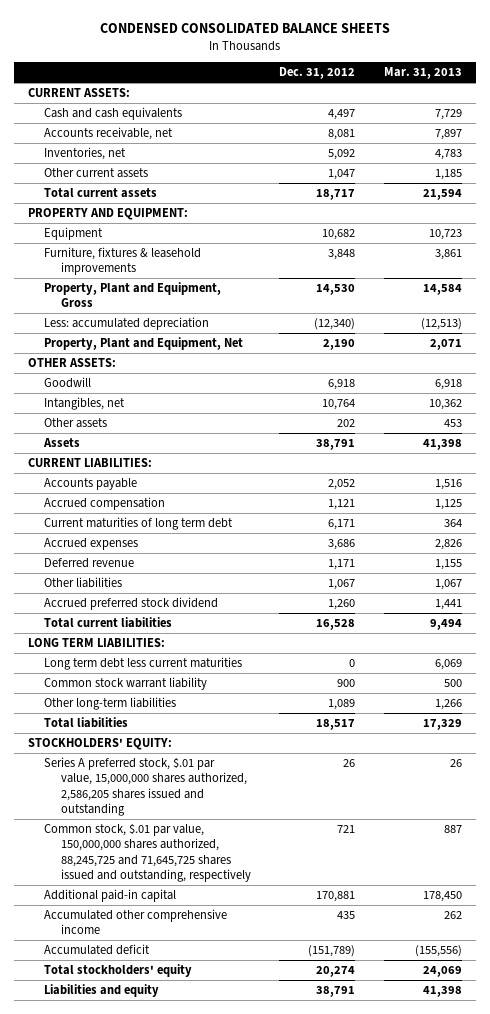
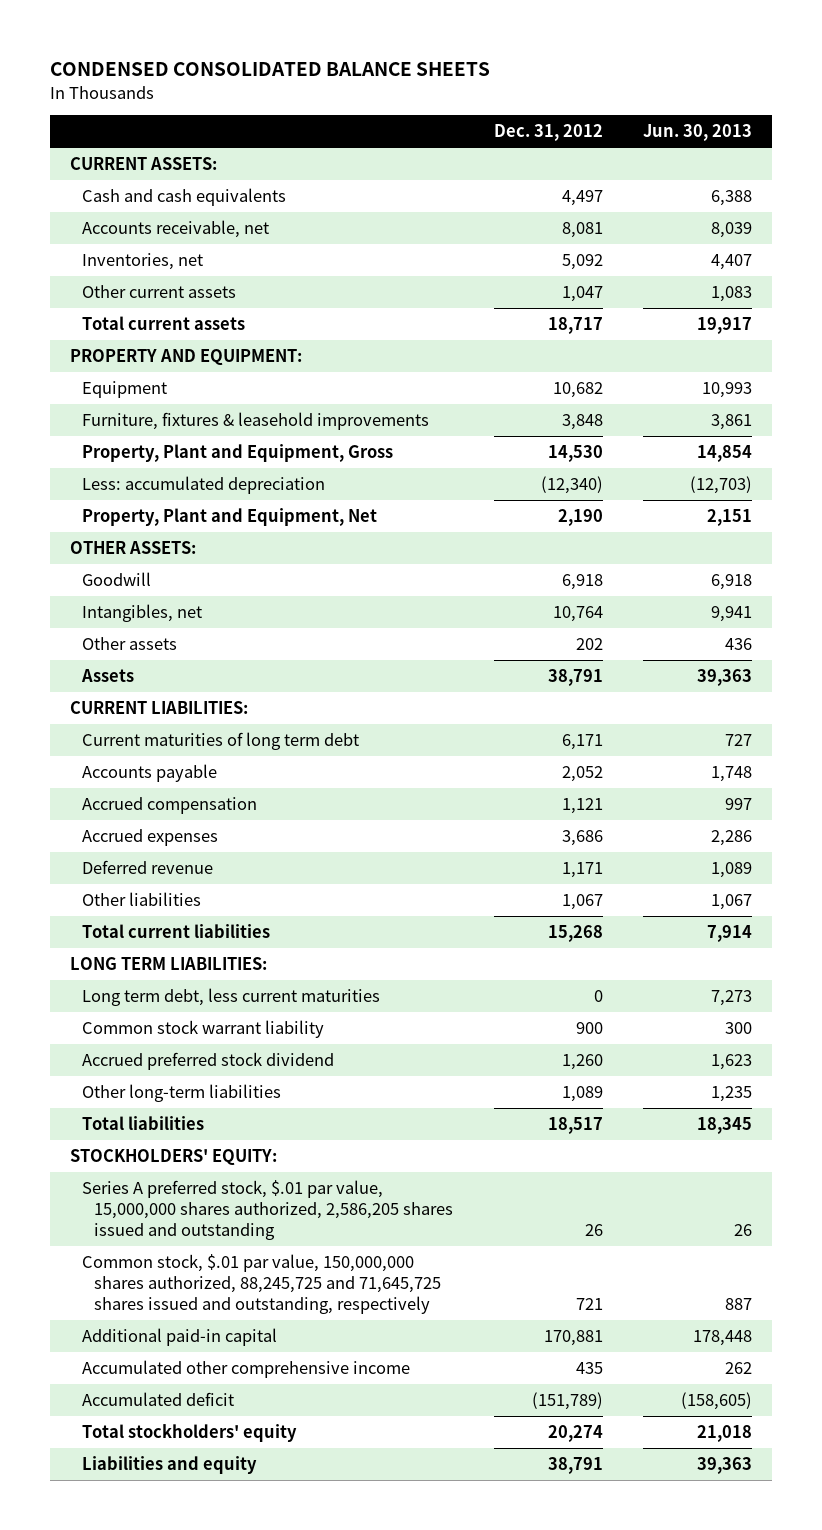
- | Dec. 31, 2012 | Mar. 31, 2013
+ | Dec. 31, 2012 | Jun. 30, 2013
moved up: Current maturities of long term debt | 6,171 | 727
- Total current liabilities | 16,528 | 9,494
+ Total current liabilities | 15,268 | 7,914
- Long term debt less current maturities | 0 | 6,069
+ Long term debt, less current maturities | 0 | 7,273
moved down: Accrued preferred stock dividend | 1,260 | 1,623

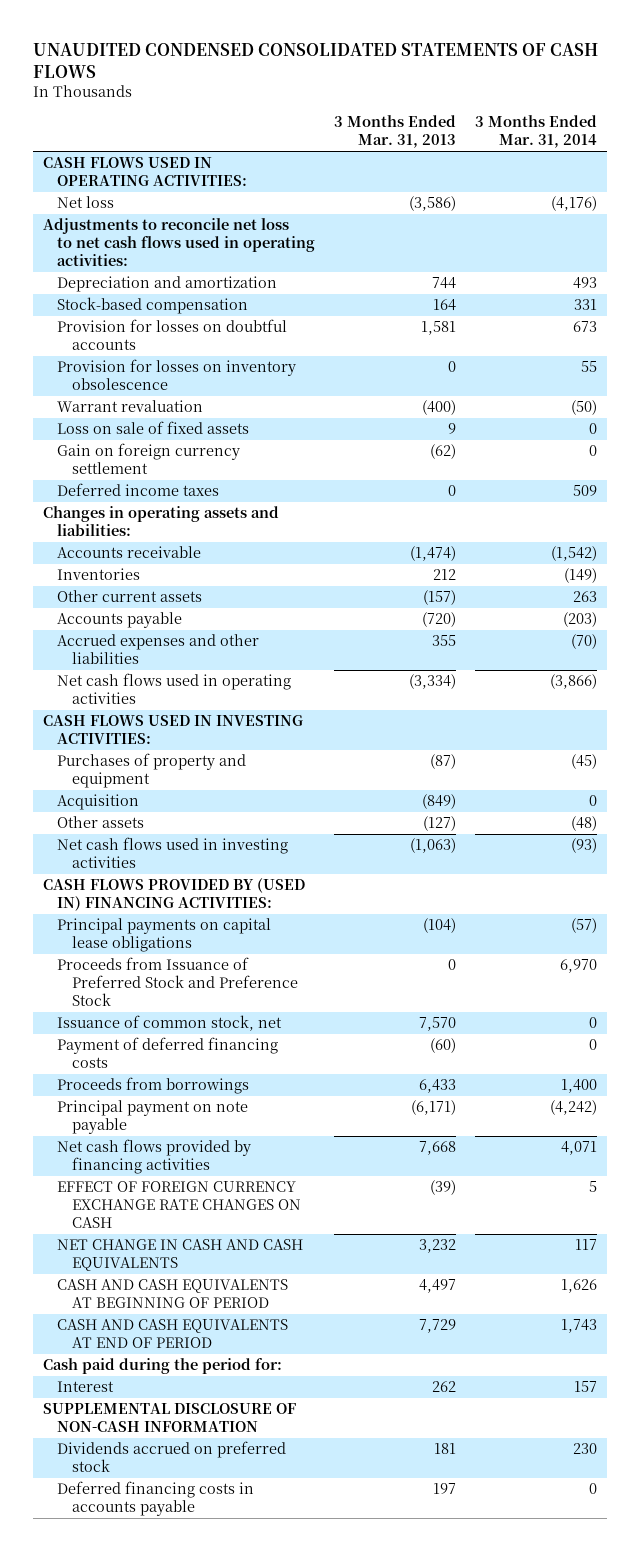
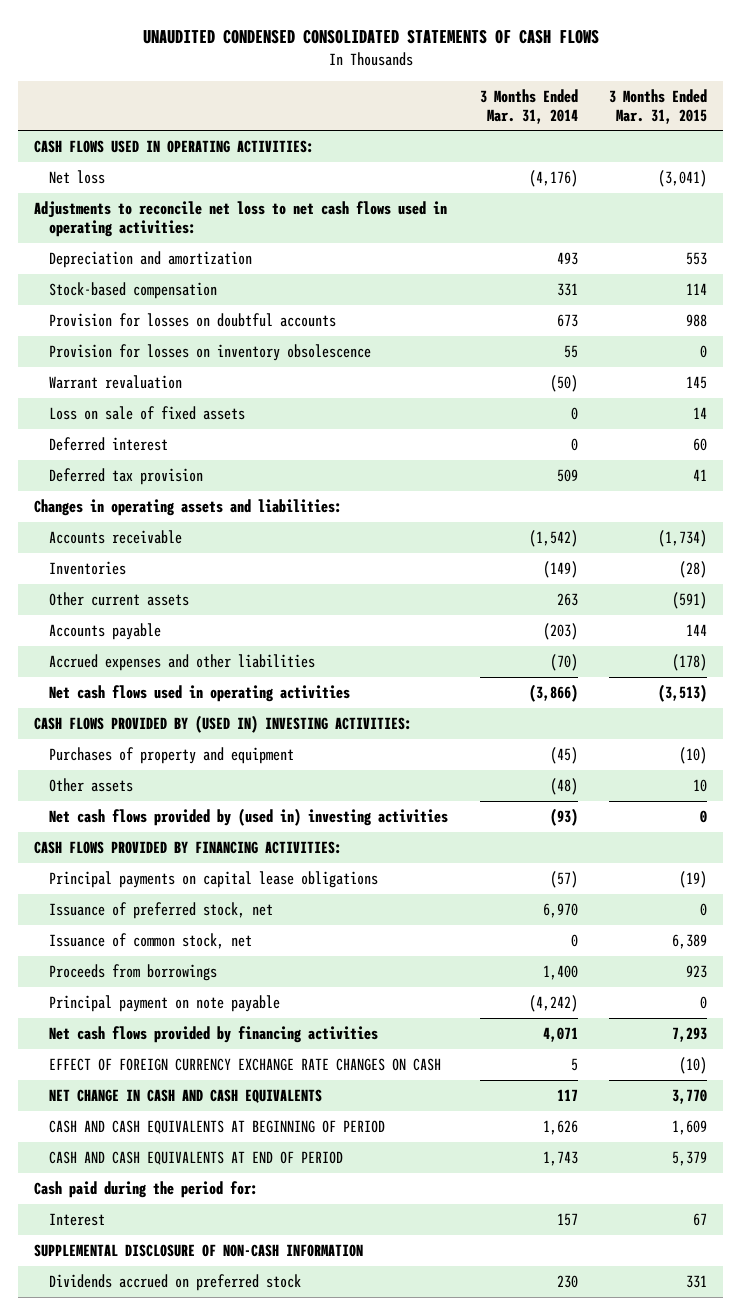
- | 3 Months Ended Mar. 31, 2013 | 3 Months Ended Mar. 31, 2014
+ | 3 Months Ended Mar. 31, 2014 | 3 Months Ended Mar. 31, 2015
- Gain on foreign currency settlement | (62) | 0
- Deferred income taxes | 0 | 509
+ Deferred interest | 0 | 60
+ Deferred tax provision | 509 | 41
- CASH FLOWS USED IN INVESTING ACTIVITIES:
+ CASH FLOWS PROVIDED BY (USED IN) INVESTING ACTIVITIES:
- Acquisition | (849) | 0
- Net cash flows used in investing activities | (1,063) | (93)
- CASH FLOWS PROVIDED BY (USED IN) FINANCING ACTIVITIES:
+ Net cash flows provided by (used in) investing activities | (93) | 0
+ CASH FLOWS PROVIDED BY FINANCING ACTIVITIES:
- Proceeds from Issuance of Preferred Stock and Preference Stock | 0 | 6,970
+ Issuance of preferred stock, net | 6,970 | 0
- Payment of deferred financing costs | (60) | 0
- Deferred financing costs in accounts payable | 197 | 0

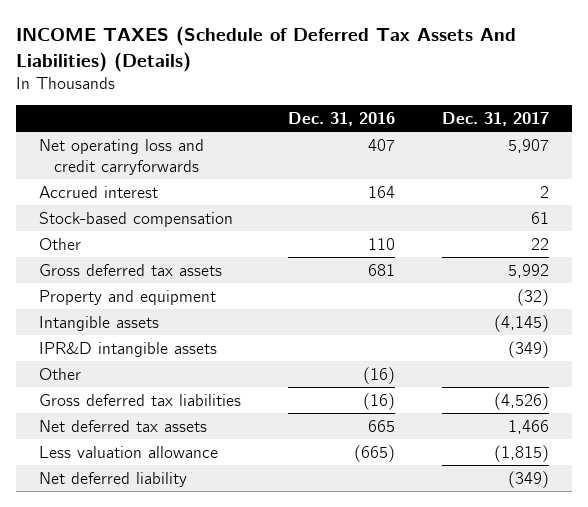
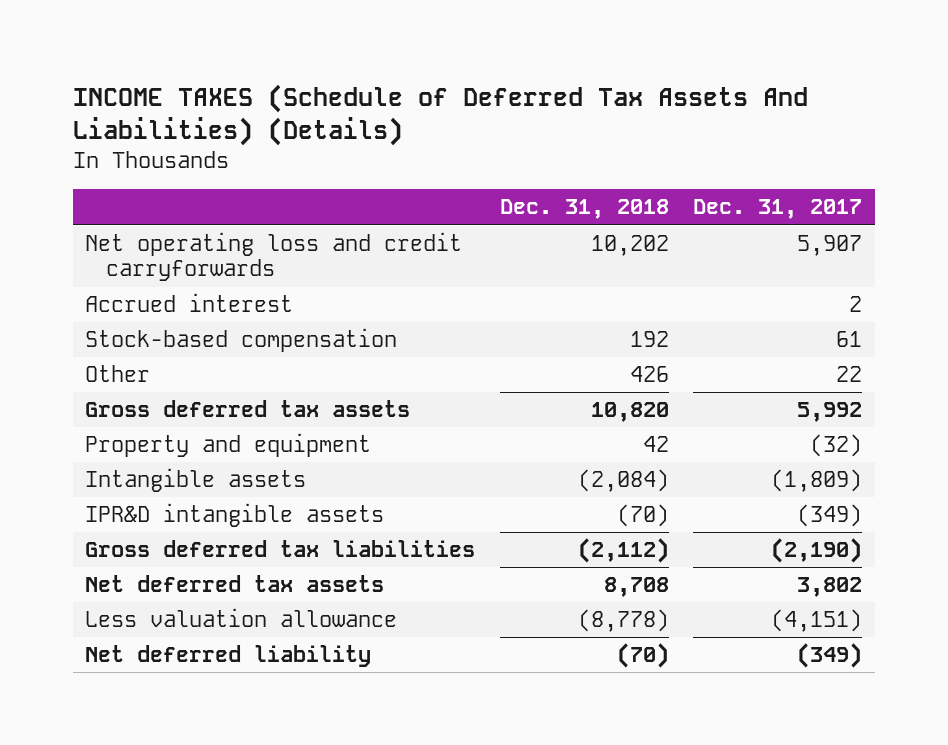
- | Dec. 31, 2016 | Dec. 31, 2017
+ | Dec. 31, 2018 | Dec. 31, 2017
- Intangible assets | | (4,145)
+ Intangible assets | (2,084) | (1,809)
- Other | (16) |
- Gross deferred tax liabilities | (16) | (4,526)
- Net deferred tax assets | 665 | 1,466
- Less valuation allowance | (665) | (1,815)
+ Gross deferred tax liabilities | (2,112) | (2,190)
+ Net deferred tax assets | 8,708 | 3,802
+ Less valuation allowance | (8,778) | (4,151)

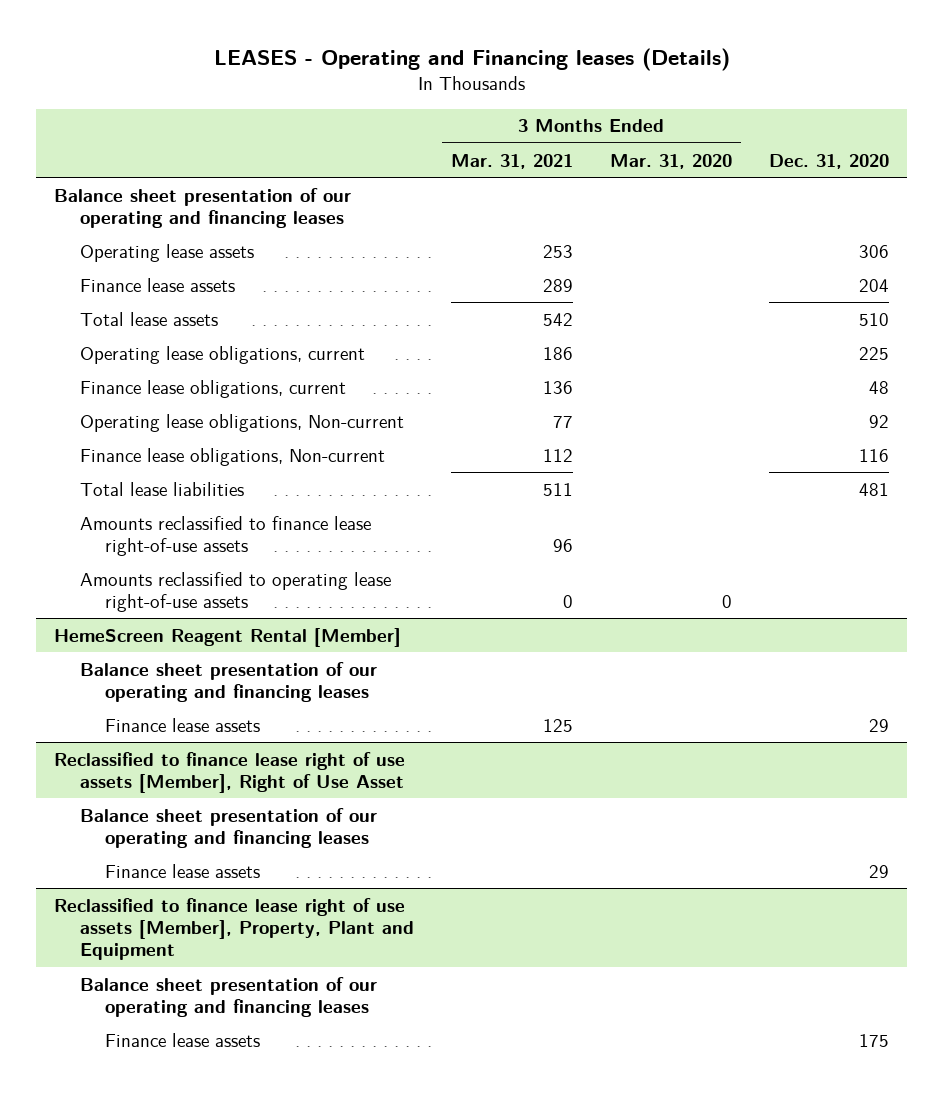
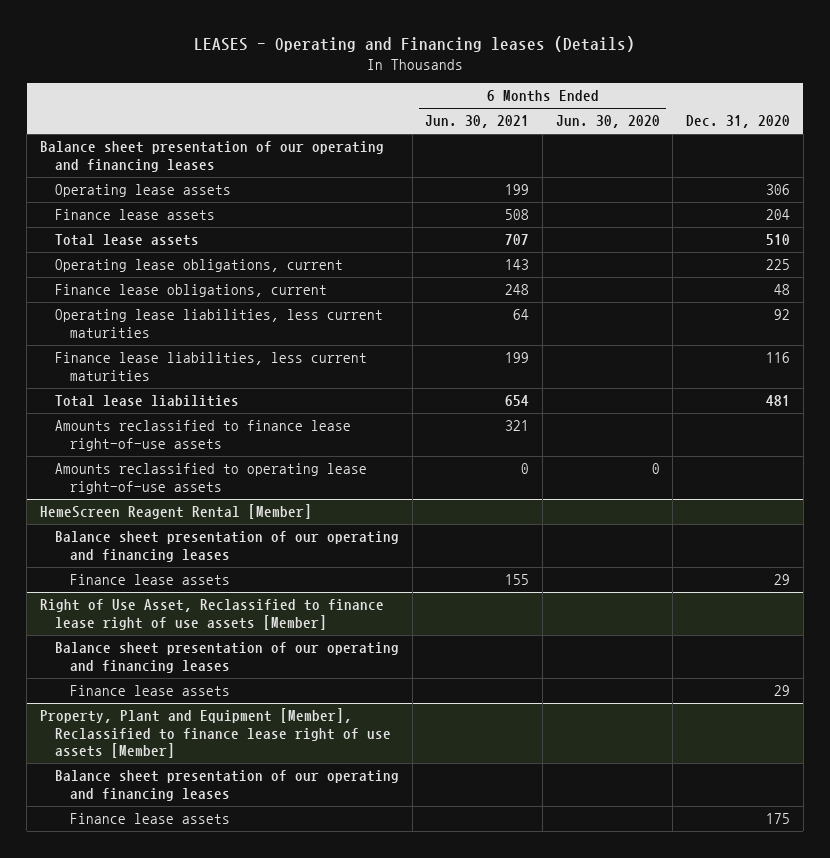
- | 3 Months Ended Mar. 31, 2021 | 3 Months Ended Mar. 31, 2020 | Dec. 31, 2020
+ | 6 Months Ended Jun. 30, 2021 | 6 Months Ended Jun. 30, 2020 | Dec. 31, 2020
- Operating lease obligations, Non-current | 77 | | 92
- Finance lease obligations, Non-current | 112 | | 116
+ Operating lease liabilities, less current maturities | 64 | | 92
+ Finance lease liabilities, less current maturities | 199 | | 116
- Reclassified to finance lease right of use assets [Member], Right of Use Asset
+ Right of Use Asset, Reclassified to finance lease right of use assets [Member]
- Reclassified to finance lease right of use assets [Member], Property, Plant and Equipment
+ Property, Plant and Equipment [Member], Reclassified to finance lease right of use assets [Member]

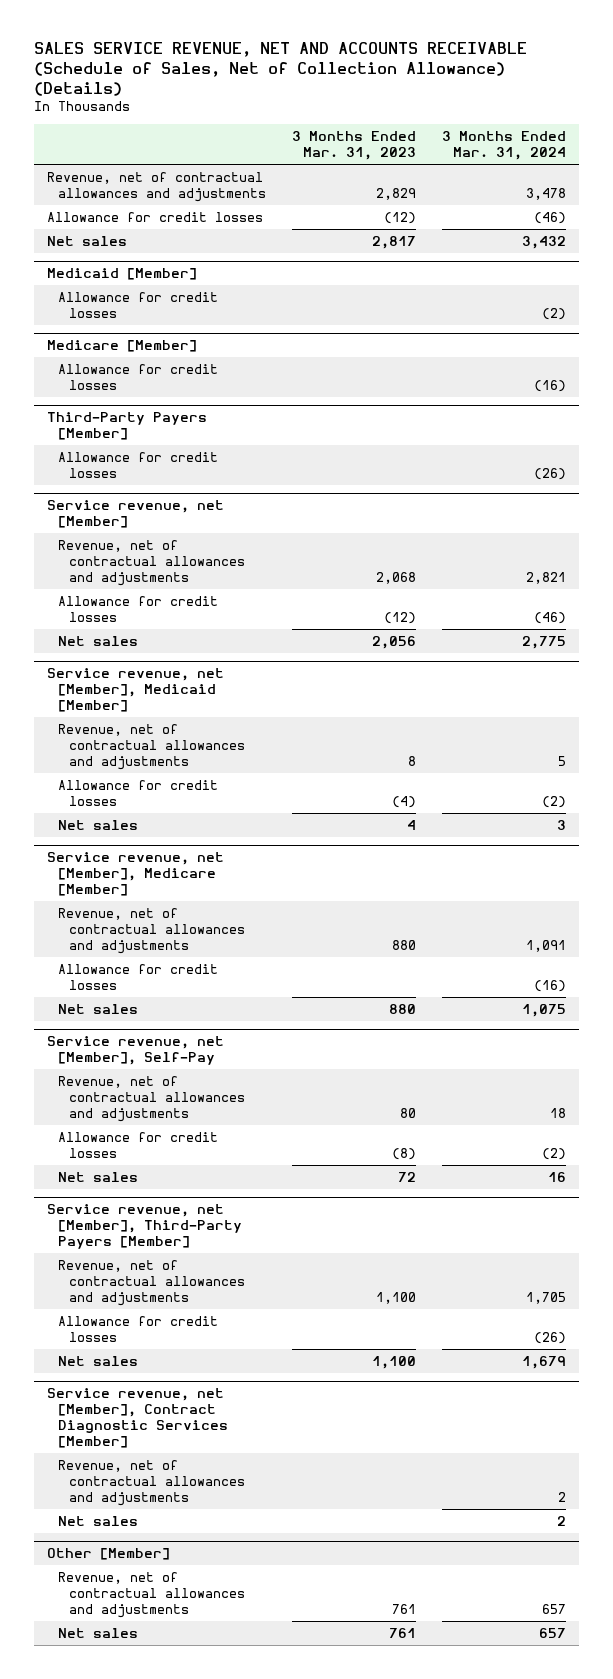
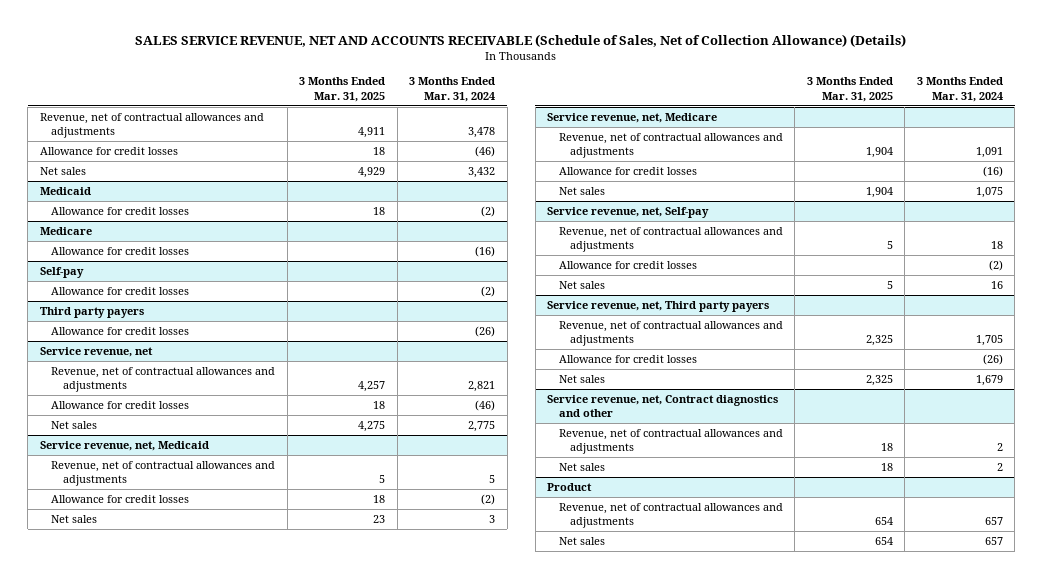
- | 3 Months Ended Mar. 31, 2023 | 3 Months Ended Mar. 31, 2024
+ | 3 Months Ended Mar. 31, 2025 | 3 Months Ended Mar. 31, 2024
- Medicaid [Member]
+ Medicaid
- Medicare [Member]
+ Medicare
- Third-Party Payers [Member]
+ Self-pay
+ Allowance for credit losses | | (2)
+ Third party payers
- Service revenue, net [Member]
+ Service revenue, net
- Service revenue, net [Member], Medicaid [Member]
+ Service revenue, net, Medicaid
- Service revenue, net [Member], Medicare [Member]
+ Service revenue, net, Medicare
- Service revenue, net [Member], Self-Pay
+ Service revenue, net, Self-pay
- Service revenue, net [Member], Third-Party Payers [Member]
+ Service revenue, net, Third party payers
- Service revenue, net [Member], Contract Diagnostic Services [Member]
+ Service revenue, net, Contract diagnostics and other
- Other [Member]
+ Product

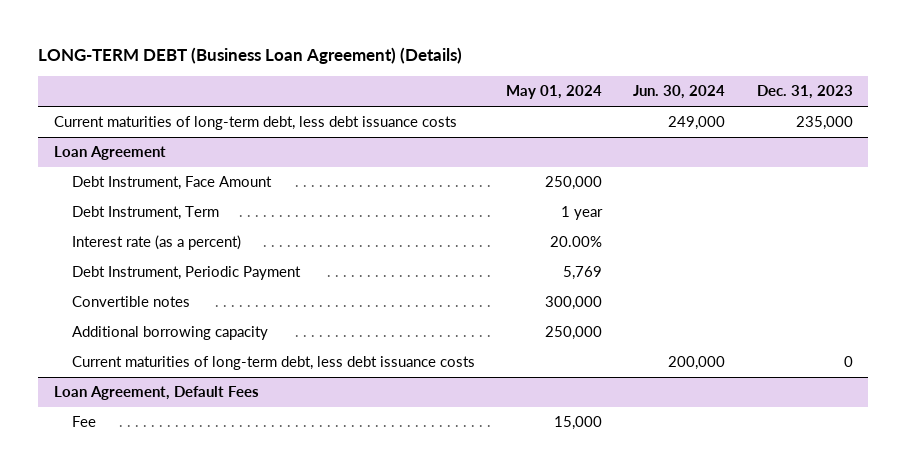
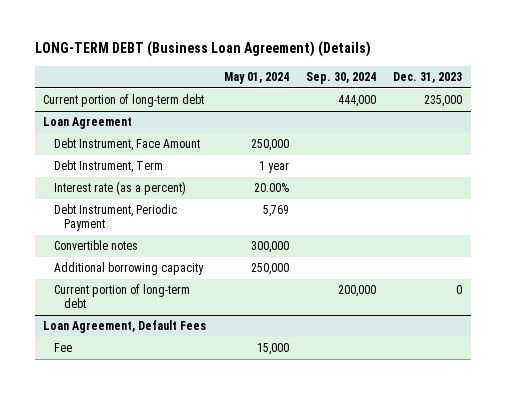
- | May 01, 2024 | Jun. 30, 2024 | Dec. 31, 2023
+ | May 01, 2024 | Sep. 30, 2024 | Dec. 31, 2023
- Current maturities of long-term debt, less debt issuance costs | | 249,000 | 235,000
+ Current portion of long-term debt | | 444,000 | 235,000
@ Loan Agreement
- Current maturities of long-term debt, less debt issuance costs | | 200,000 | 0
+ Current portion of long-term debt | | 200,000 | 0

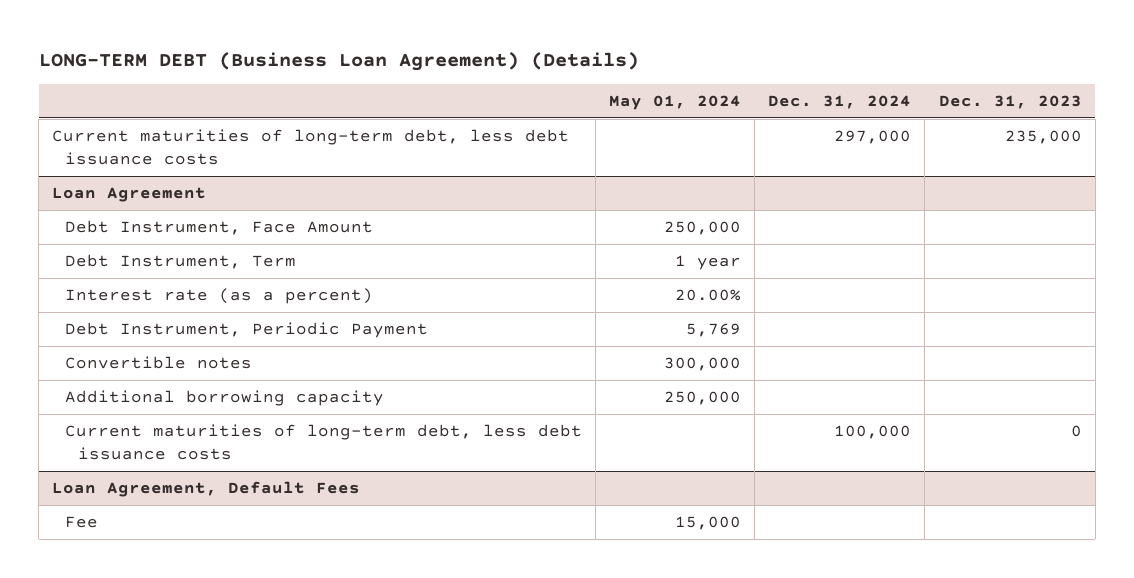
- | May 01, 2024 | Sep. 30, 2024 | Dec. 31, 2023
+ | May 01, 2024 | Dec. 31, 2024 | Dec. 31, 2023
- Current portion of long-term debt | | 444,000 | 235,000
+ Current maturities of long-term debt, less debt issuance costs | | 297,000 | 235,000
@ Loan Agreement
- Current portion of long-term debt | | 200,000 | 0
+ Current maturities of long-term debt, less debt issuance costs | | 100,000 | 0

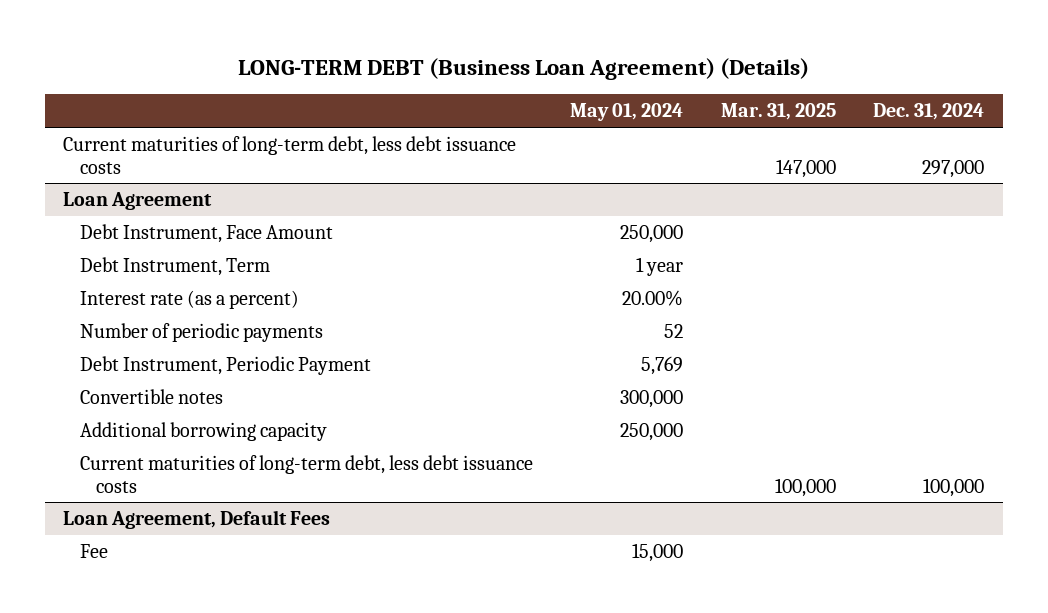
- | May 01, 2024 | Dec. 31, 2024 | Dec. 31, 2023
+ | May 01, 2024 | Mar. 31, 2025 | Dec. 31, 2024
@ Loan Agreement
+ Number of periodic payments | 52 | |

